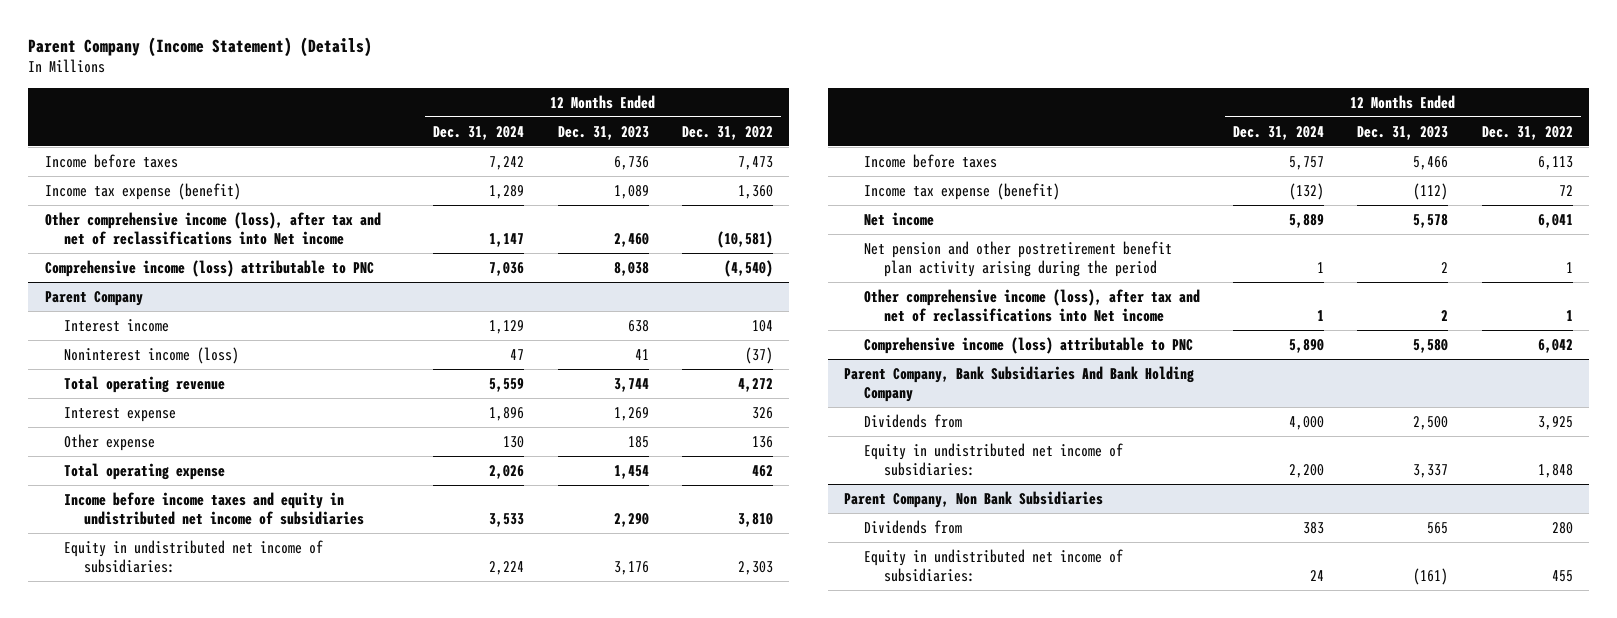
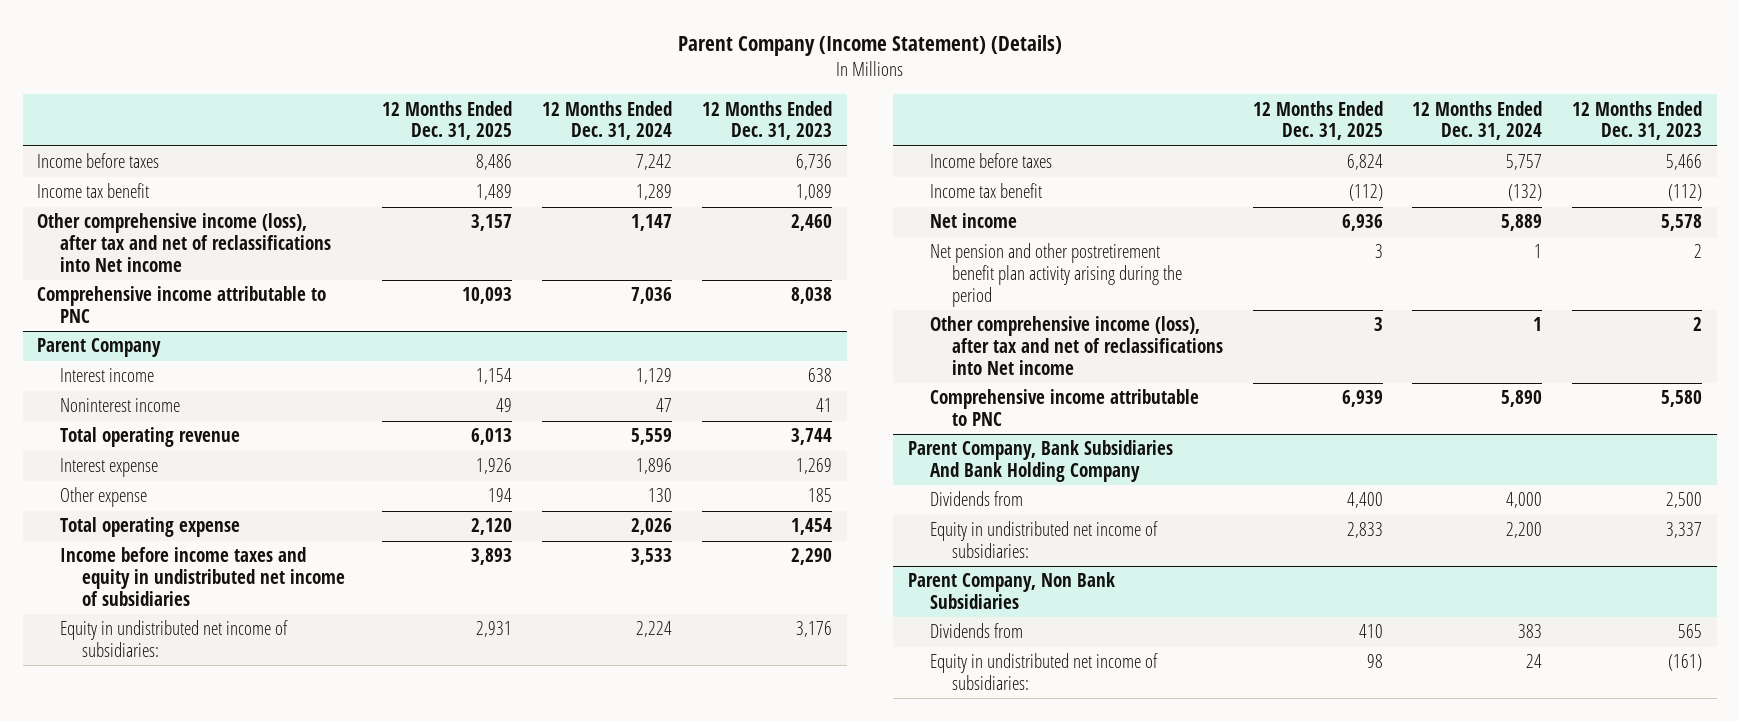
- | 12 Months Ended Dec. 31, 2024 | 12 Months Ended Dec. 31, 2023 | 12 Months Ended Dec. 31, 2022
+ | 12 Months Ended Dec. 31, 2025 | 12 Months Ended Dec. 31, 2024 | 12 Months Ended Dec. 31, 2023
- Income tax expense (benefit) | 1,289 | 1,089 | 1,360
+ Income tax benefit | 1,489 | 1,289 | 1,089
- Comprehensive income (loss) attributable to PNC | 7,036 | 8,038 | (4,540)
+ Comprehensive income attributable to PNC | 10,093 | 7,036 | 8,038
@ Parent Company
- Noninterest income (loss) | 47 | 41 | (37)
+ Noninterest income | 49 | 47 | 41
- Income tax expense (benefit) | (132) | (112) | 72
+ Income tax benefit | (112) | (132) | (112)
- Comprehensive income (loss) attributable to PNC | 5,890 | 5,580 | 6,042
+ Comprehensive income attributable to PNC | 6,939 | 5,890 | 5,580

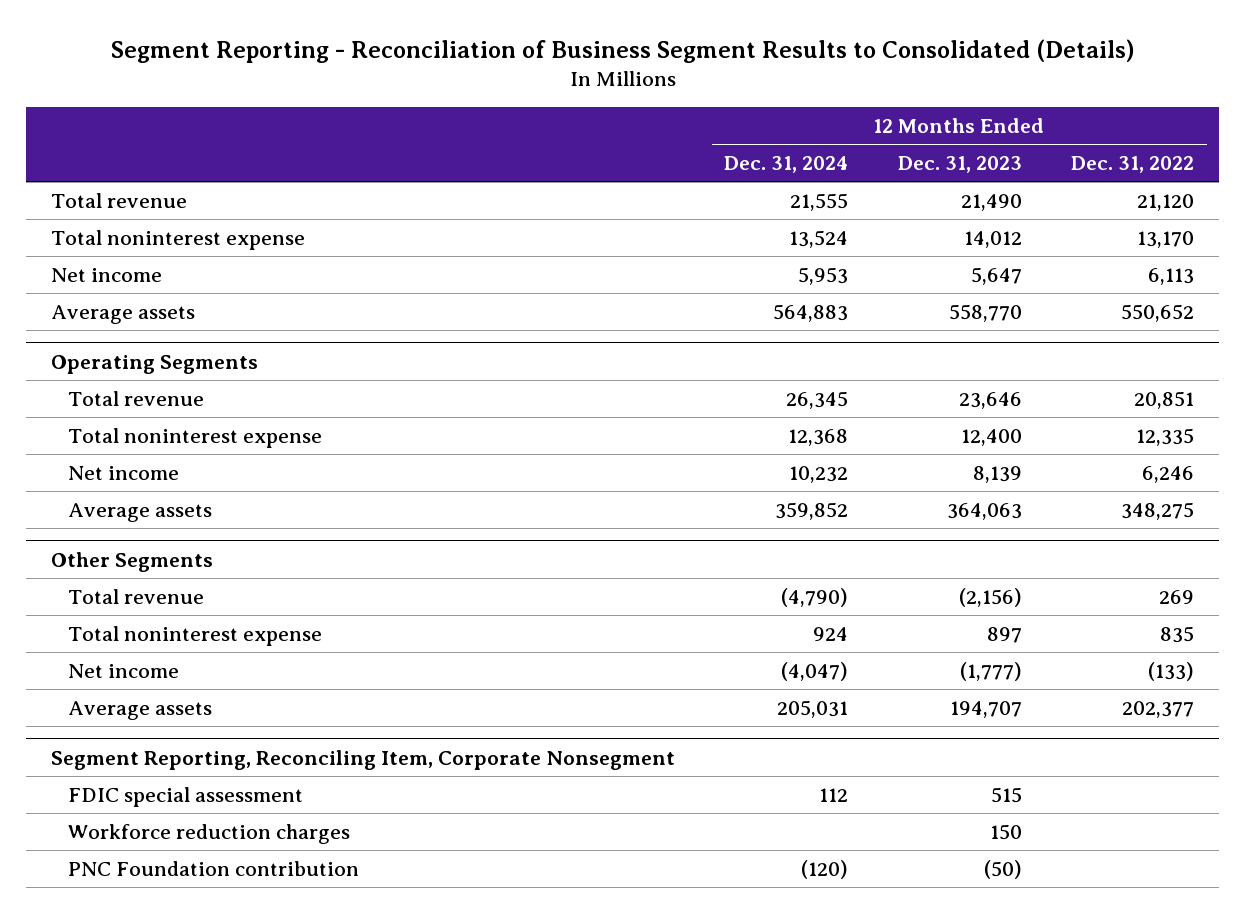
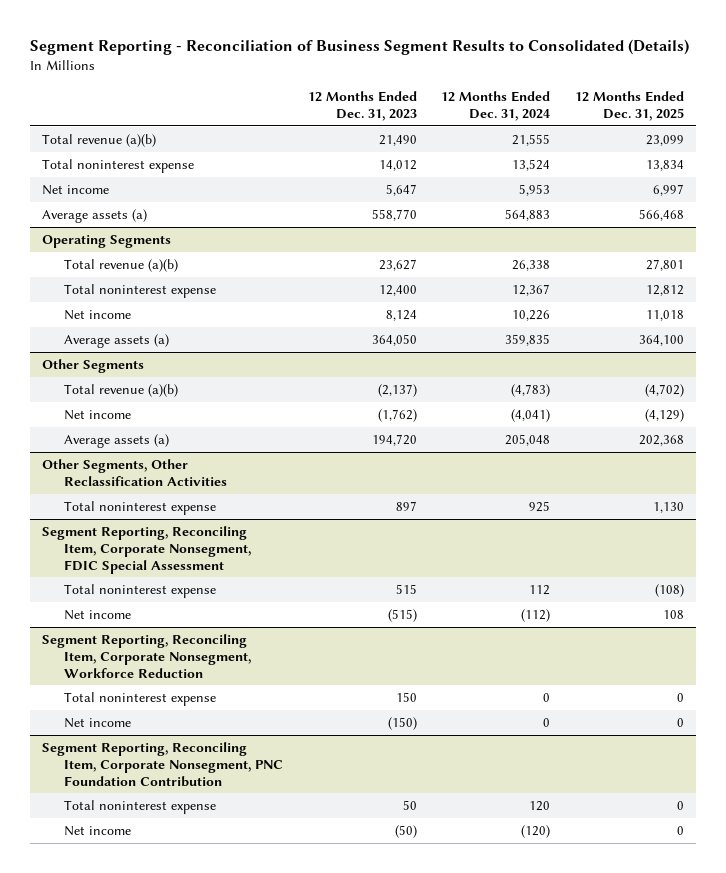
- | 12 Months Ended Dec. 31, 2024 | 12 Months Ended Dec. 31, 2023 | 12 Months Ended Dec. 31, 2022
+ | 12 Months Ended Dec. 31, 2023 | 12 Months Ended Dec. 31, 2024 | 12 Months Ended Dec. 31, 2025
- Total revenue | 21,555 | 21,490 | 21,120
+ Total revenue (a)(b) | 21,490 | 21,555 | 23,099
- Average assets | 564,883 | 558,770 | 550,652
+ Average assets (a) | 558,770 | 564,883 | 566,468
@ Operating Segments
- Total revenue | 26,345 | 23,646 | 20,851
- Total noninterest expense | 12,368 | 12,400 | 12,335
- Net income | 10,232 | 8,139 | 6,246
- Average assets | 359,852 | 364,063 | 348,275
+ Total revenue (a)(b) | 23,627 | 26,338 | 27,801
+ Total noninterest expense | 12,400 | 12,367 | 12,812
+ Net income | 8,124 | 10,226 | 11,018
+ Average assets (a) | 364,050 | 359,835 | 364,100
@ Other Segments
- Total revenue | (4,790) | (2,156) | 269
- Total noninterest expense | 924 | 897 | 835
- Net income | (4,047) | (1,777) | (133)
- Average assets | 205,031 | 194,707 | 202,377
- Segment Reporting, Reconciling Item, Corporate Nonsegment
- FDIC special assessment | 112 | 515 |
- Workforce reduction charges | | 150 |
- PNC Foundation contribution | (120) | (50) |
@ Other Segments
+ Total revenue (a)(b) | (2,137) | (4,783) | (4,702)
+ Net income | (1,762) | (4,041) | (4,129)
+ Average assets (a) | 194,720 | 205,048 | 202,368
+ Other Segments, Other Reclassification Activities
+ Total noninterest expense | 897 | 925 | 1,130
+ Segment Reporting, Reconciling Item, Corporate Nonsegment, FDIC Special Assessment
+ Total noninterest expense | 515 | 112 | (108)
+ Net income | (515) | (112) | 108
+ Segment Reporting, Reconciling Item, Corporate Nonsegment, Workforce Reduction
+ Total noninterest expense | 150 | 0 | 0
+ Net income | (150) | 0 | 0
+ Segment Reporting, Reconciling Item, Corporate Nonsegment, PNC Foundation Contribution
+ Total noninterest expense | 50 | 120 | 0
+ Net income | (50) | (120) | 0

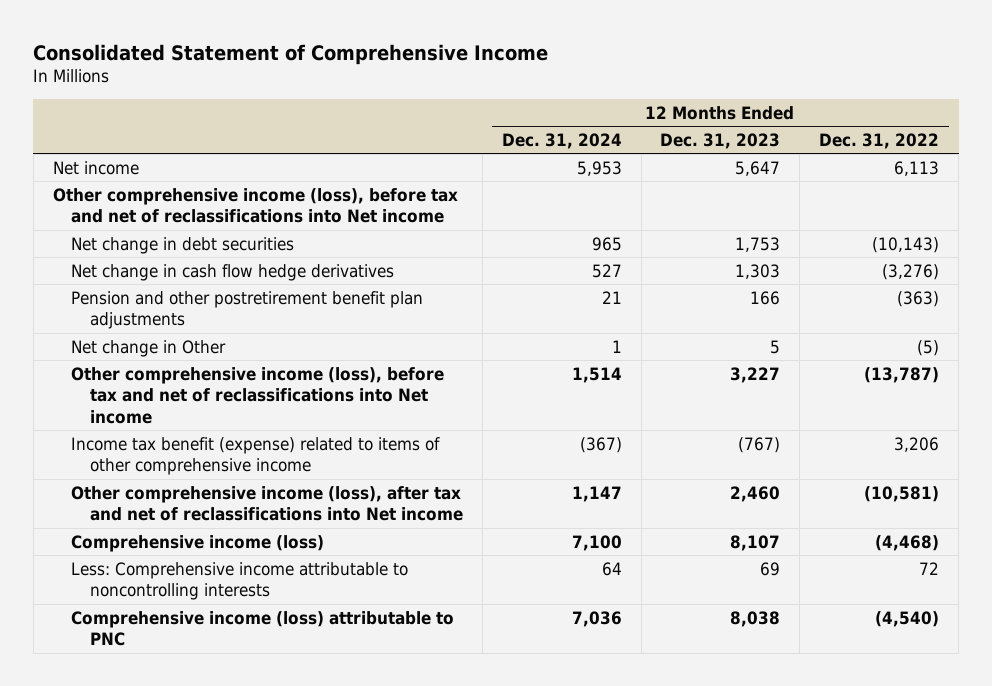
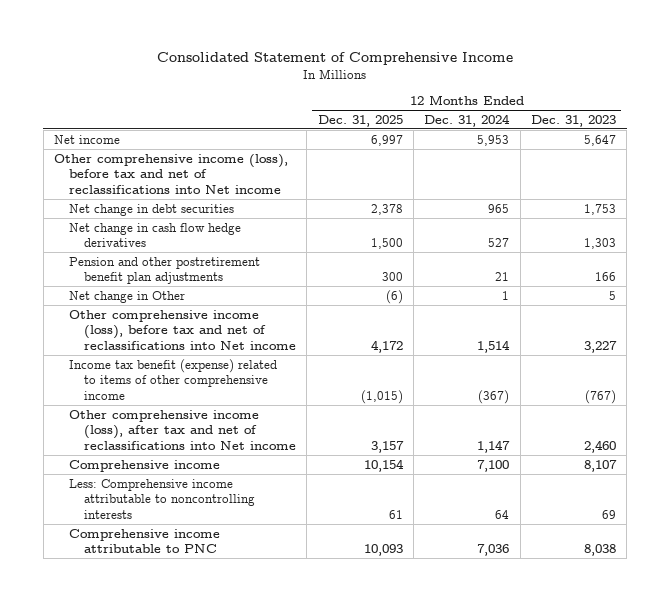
- | 12 Months Ended Dec. 31, 2024 | 12 Months Ended Dec. 31, 2023 | 12 Months Ended Dec. 31, 2022
+ | 12 Months Ended Dec. 31, 2025 | 12 Months Ended Dec. 31, 2024 | 12 Months Ended Dec. 31, 2023
- Comprehensive income (loss) | 7,100 | 8,107 | (4,468)
+ Comprehensive income | 10,154 | 7,100 | 8,107
- Comprehensive income (loss) attributable to PNC | 7,036 | 8,038 | (4,540)
+ Comprehensive income attributable to PNC | 10,093 | 7,036 | 8,038

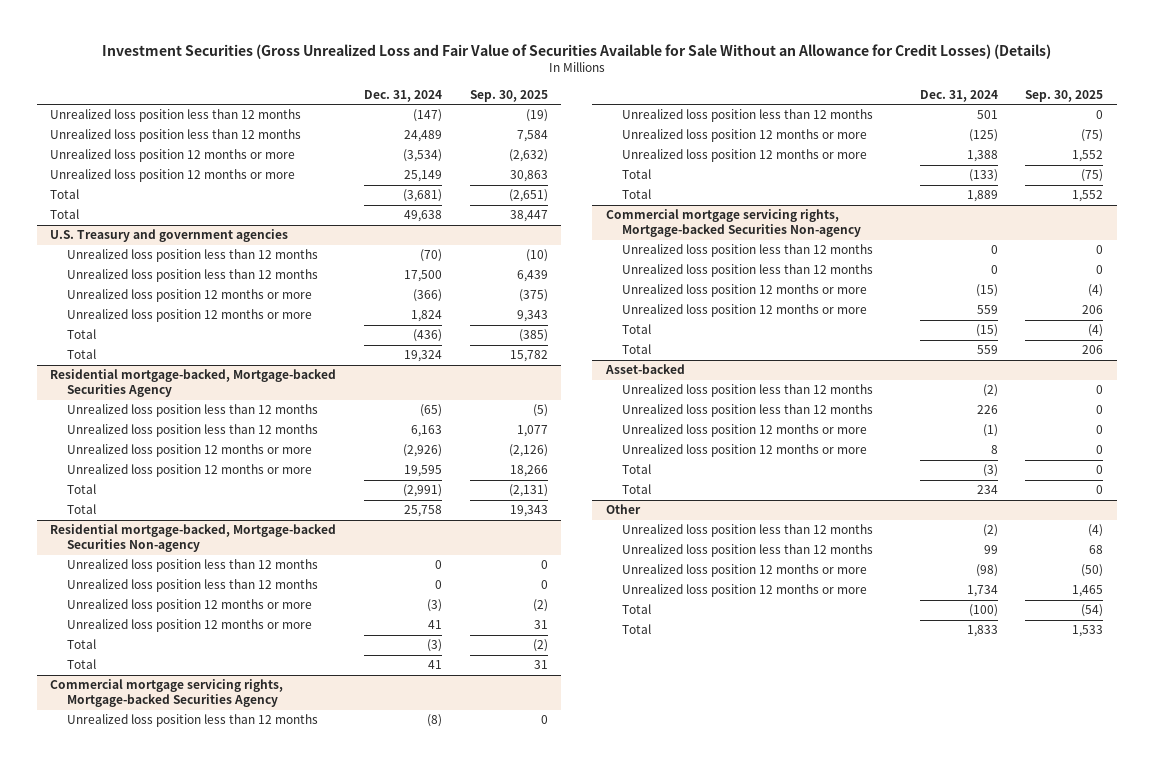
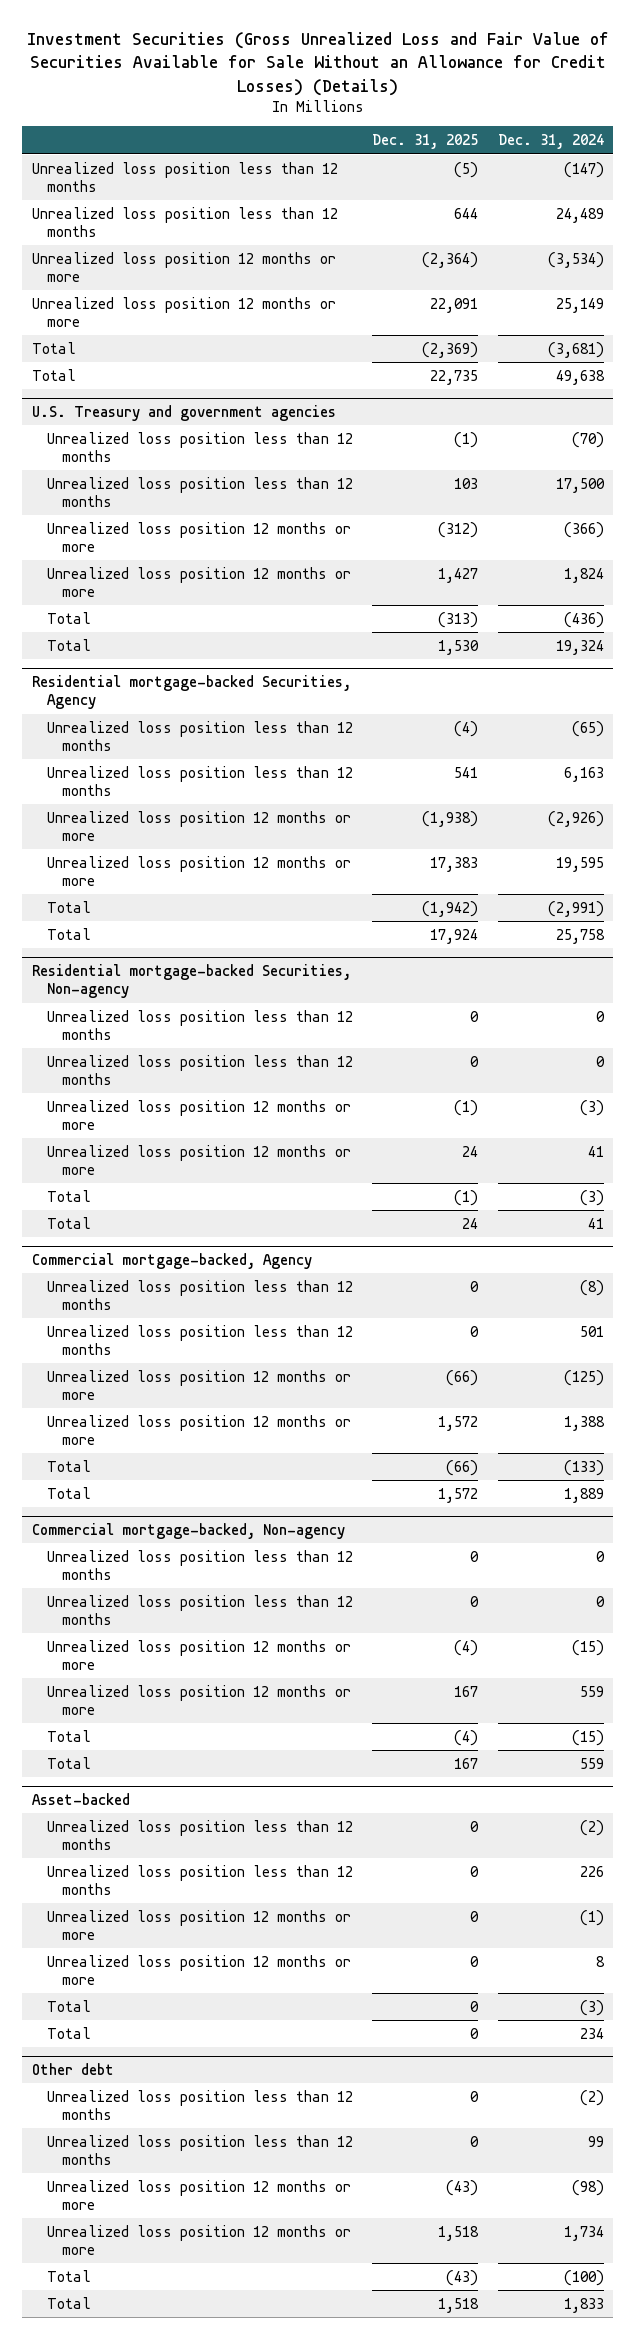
- | Dec. 31, 2024 | Sep. 30, 2025
+ | Dec. 31, 2025 | Dec. 31, 2024
- Residential mortgage-backed, Mortgage-backed Securities Agency
+ Residential mortgage-backed Securities, Agency
- Residential mortgage-backed, Mortgage-backed Securities Non-agency
+ Residential mortgage-backed Securities, Non-agency
- Commercial mortgage servicing rights, Mortgage-backed Securities Agency
+ Commercial mortgage-backed, Agency
- Commercial mortgage servicing rights, Mortgage-backed Securities Non-agency
+ Commercial mortgage-backed, Non-agency
- Other
+ Other debt

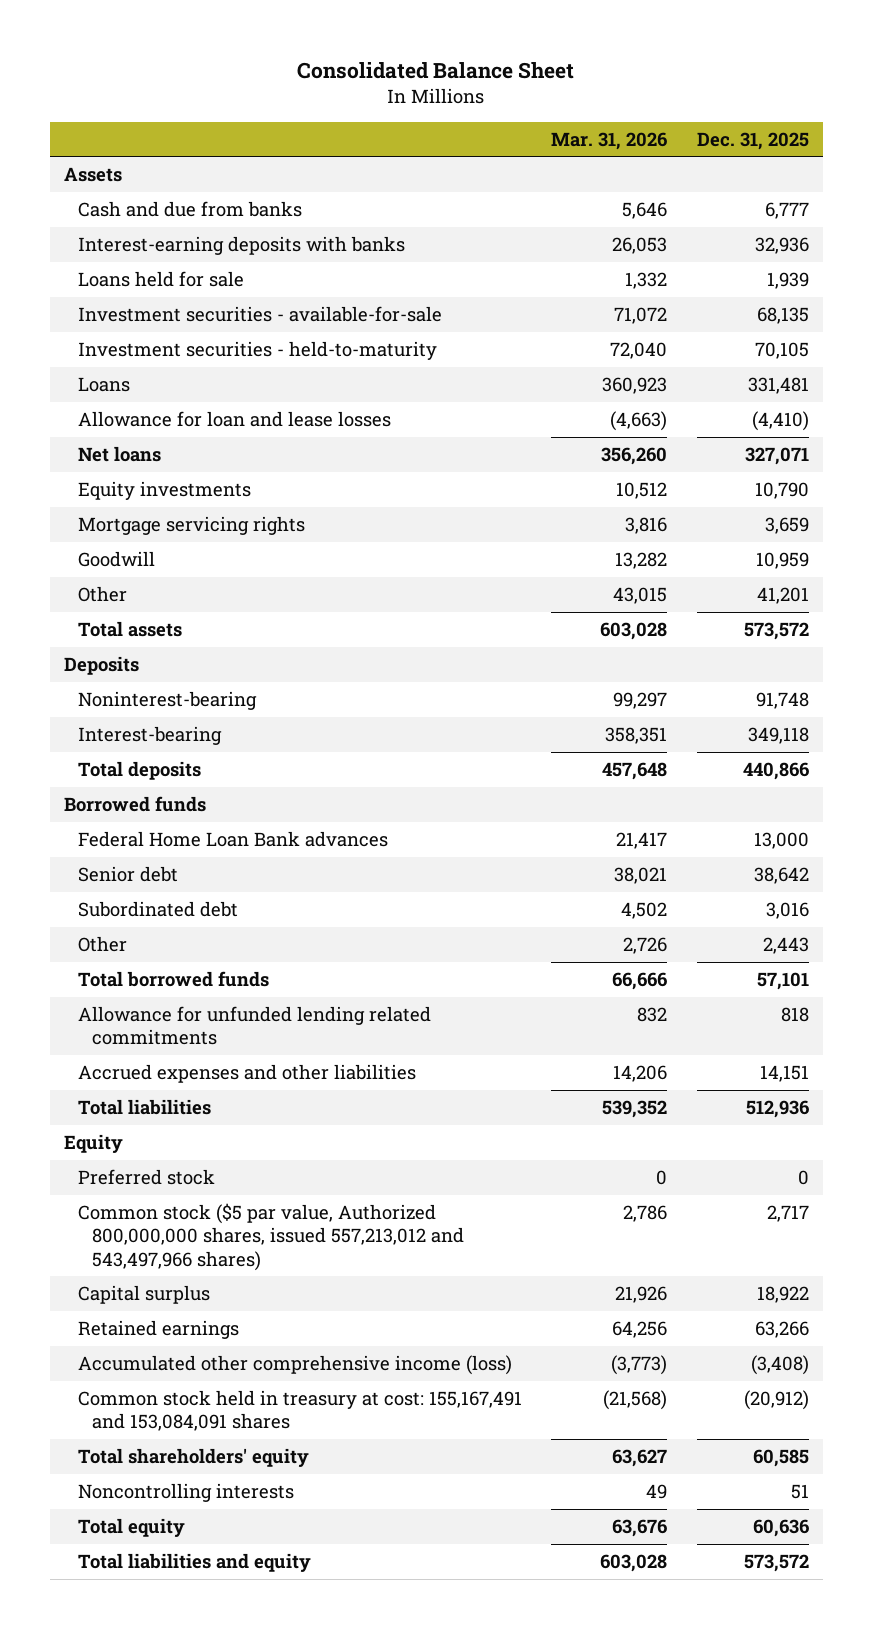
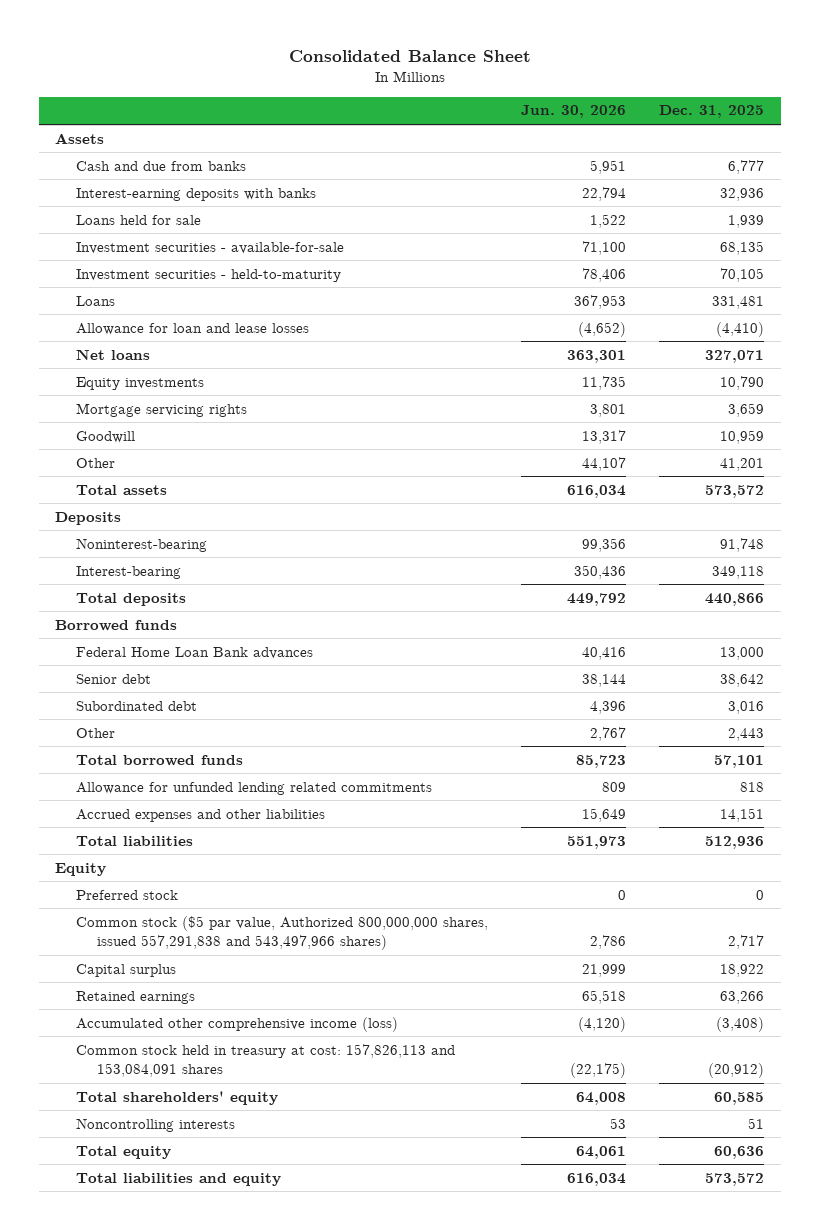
- | Mar. 31, 2026 | Dec. 31, 2025
+ | Jun. 30, 2026 | Dec. 31, 2025
- Common stock ($5 par value, Authorized 800,000,000 shares, issued 557,213,012 and 543,497,966 shares) | 2,786 | 2,717
+ Common stock ($5 par value, Authorized 800,000,000 shares, issued 557,291,838 and 543,497,966 shares) | 2,786 | 2,717
- Common stock held in treasury at cost: 155,167,491 and 153,084,091 shares | (21,568) | (20,912)
+ Common stock held in treasury at cost: 157,826,113 and 153,084,091 shares | (22,175) | (20,912)

